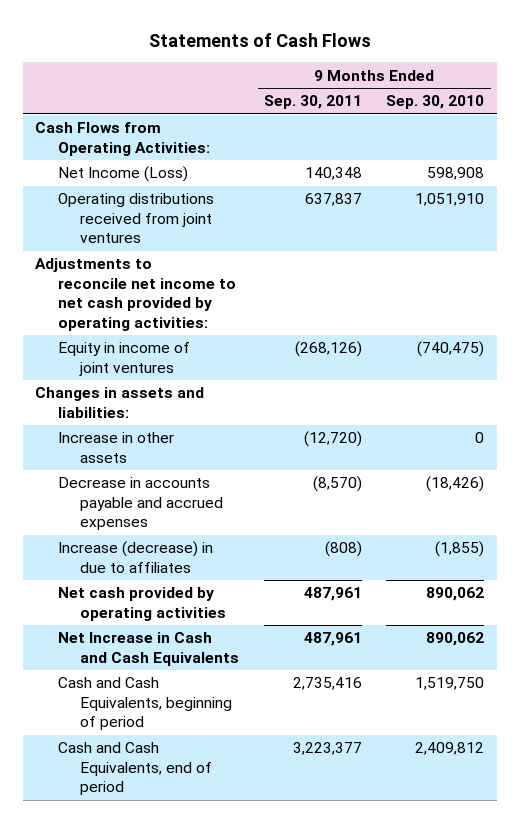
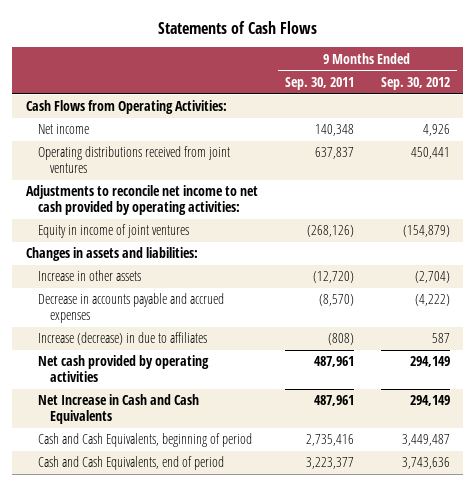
- | 9 Months Ended Sep. 30, 2011 | 9 Months Ended Sep. 30, 2010
+ | 9 Months Ended Sep. 30, 2011 | 9 Months Ended Sep. 30, 2012
- Net Income (Loss) | 140,348 | 598,908
+ Net income | 140,348 | 4,926

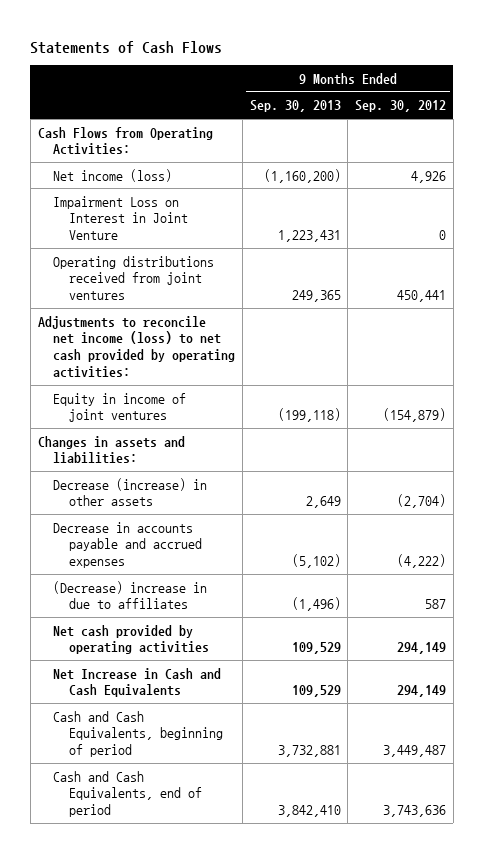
- | 9 Months Ended Sep. 30, 2011 | 9 Months Ended Sep. 30, 2012
+ | 9 Months Ended Sep. 30, 2013 | 9 Months Ended Sep. 30, 2012
- Net income | 140,348 | 4,926
+ Net income (loss) | (1,160,200) | 4,926
+ Impairment Loss on Interest in Joint Venture | 1,223,431 | 0
- Adjustments to reconcile net income to net cash provided by operating activities:
+ Adjustments to reconcile net income (loss) to net cash provided by operating activities:
- Increase in other assets | (12,720) | (2,704)
+ Decrease (increase) in other assets | 2,649 | (2,704)
- Increase (decrease) in due to affiliates | (808) | 587
+ (Decrease) increase in due to affiliates | (1,496) | 587

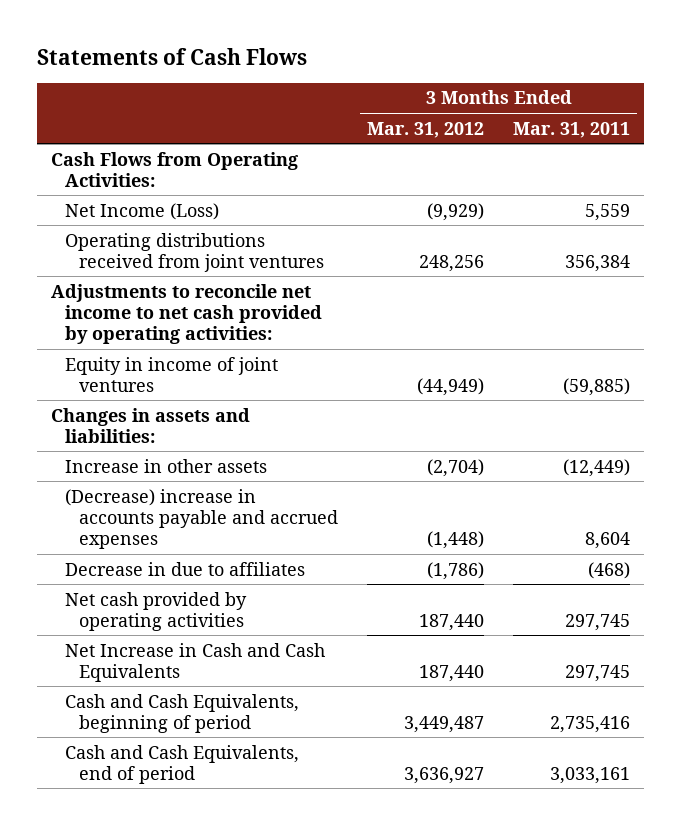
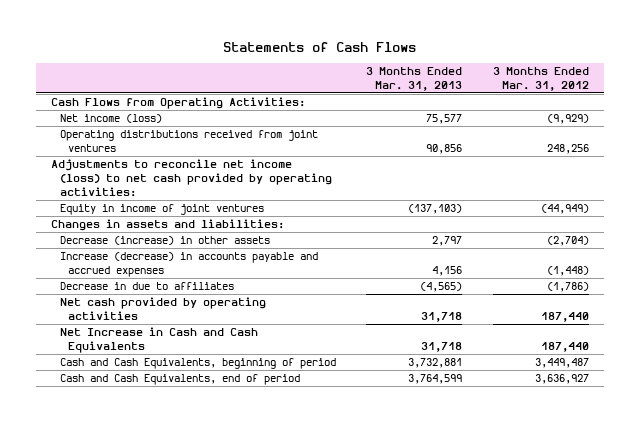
- | 3 Months Ended Mar. 31, 2012 | 3 Months Ended Mar. 31, 2011
+ | 3 Months Ended Mar. 31, 2013 | 3 Months Ended Mar. 31, 2012
- Net Income (Loss) | (9,929) | 5,559
+ Net income (loss) | 75,577 | (9,929)
- Adjustments to reconcile net income to net cash provided by operating activities:
+ Adjustments to reconcile net income (loss) to net cash provided by operating activities:
- Increase in other assets | (2,704) | (12,449)
- (Decrease) increase in accounts payable and accrued expenses | (1,448) | 8,604
+ Decrease (increase) in other assets | 2,797 | (2,704)
+ Increase (decrease) in accounts payable and accrued expenses | 4,156 | (1,448)

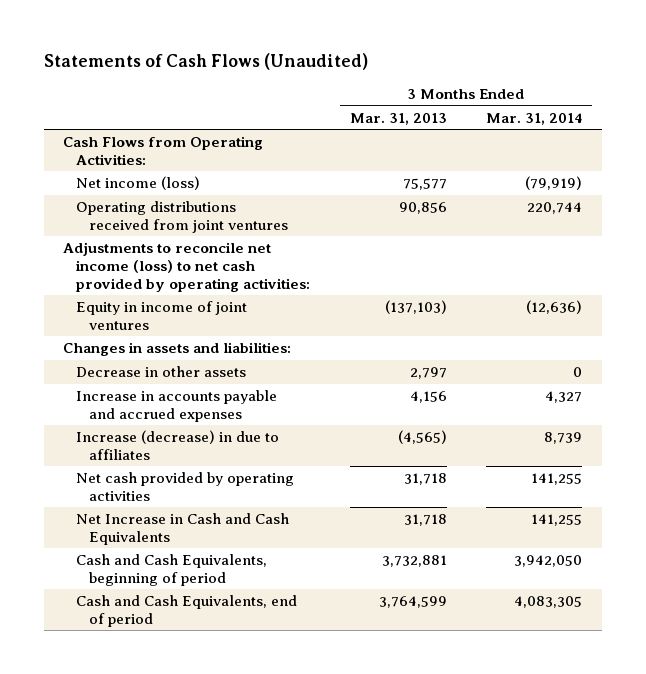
- Statements of Cash Flows
+ Statements of Cash Flows (Unaudited)
- | 3 Months Ended Mar. 31, 2013 | 3 Months Ended Mar. 31, 2012
+ | 3 Months Ended Mar. 31, 2013 | 3 Months Ended Mar. 31, 2014
- Decrease (increase) in other assets | 2,797 | (2,704)
- Increase (decrease) in accounts payable and accrued expenses | 4,156 | (1,448)
- Decrease in due to affiliates | (4,565) | (1,786)
+ Decrease in other assets | 2,797 | 0
+ Increase in accounts payable and accrued expenses | 4,156 | 4,327
+ Increase (decrease) in due to affiliates | (4,565) | 8,739

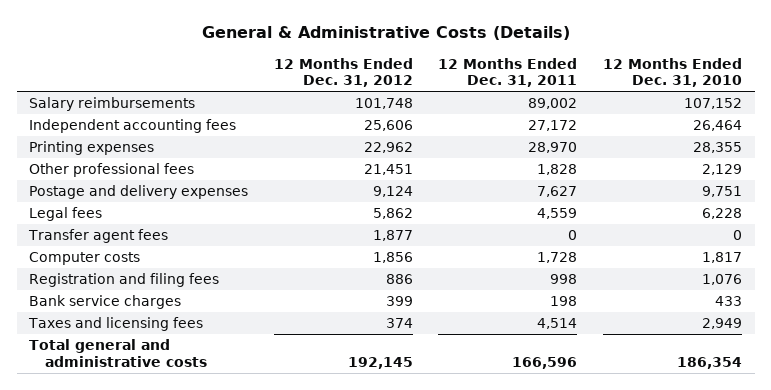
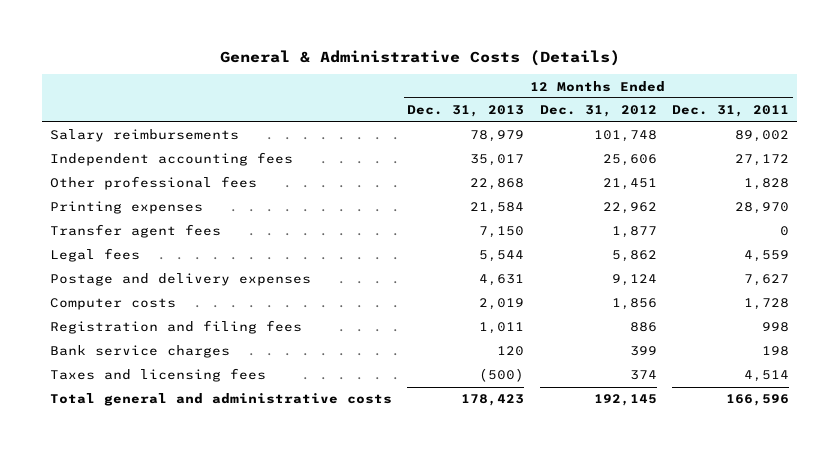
- | 12 Months Ended Dec. 31, 2012 | 12 Months Ended Dec. 31, 2011 | 12 Months Ended Dec. 31, 2010
+ | 12 Months Ended Dec. 31, 2013 | 12 Months Ended Dec. 31, 2012 | 12 Months Ended Dec. 31, 2011
moved down: Printing expenses | 21,584 | 22,962 | 28,970
moved down: Legal fees | 5,544 | 5,862 | 4,559
moved down: Postage and delivery expenses | 4,631 | 9,124 | 7,627

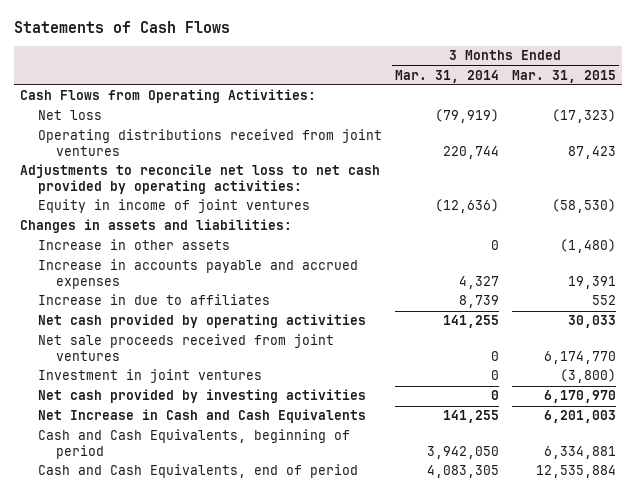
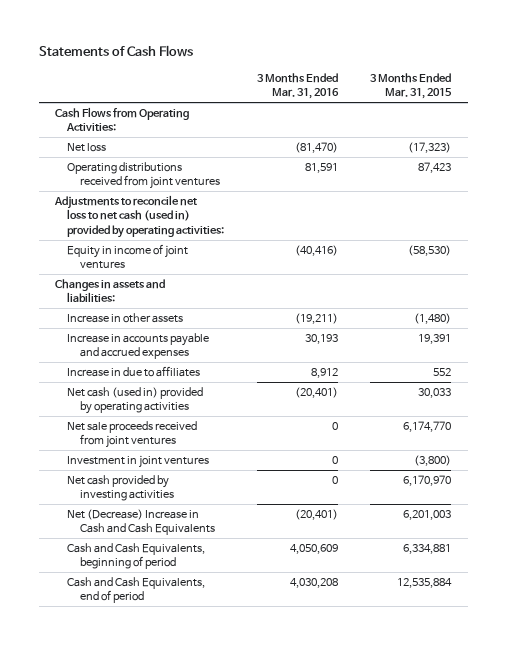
- | 3 Months Ended Mar. 31, 2014 | 3 Months Ended Mar. 31, 2015
+ | 3 Months Ended Mar. 31, 2016 | 3 Months Ended Mar. 31, 2015
- Adjustments to reconcile net loss to net cash provided by operating activities:
+ Adjustments to reconcile net loss to net cash (used in) provided by operating activities:
- Net cash provided by operating activities | 141,255 | 30,033
+ Net cash (used in) provided by operating activities | (20,401) | 30,033
- Net Increase in Cash and Cash Equivalents | 141,255 | 6,201,003
+ Net (Decrease) Increase in Cash and Cash Equivalents | (20,401) | 6,201,003

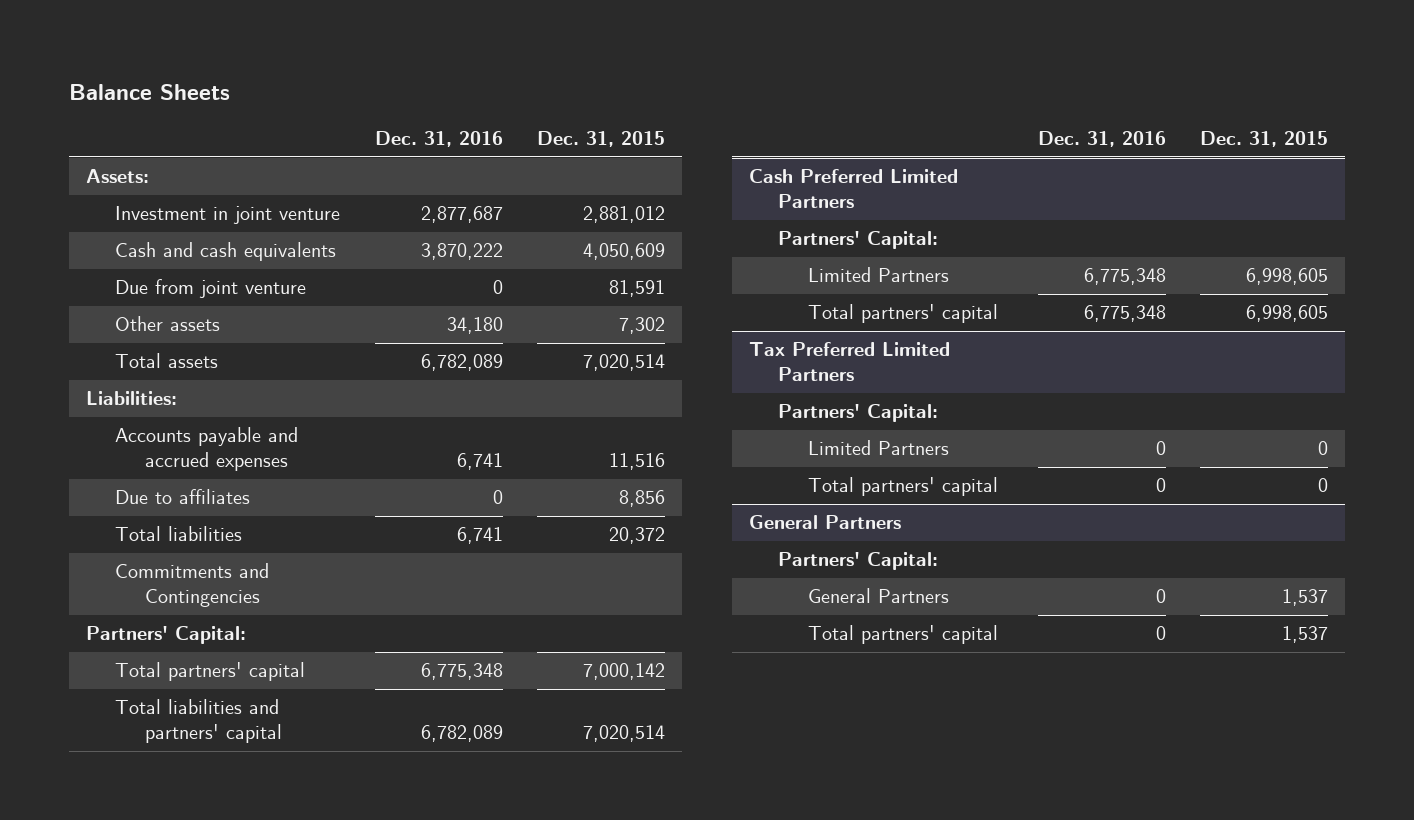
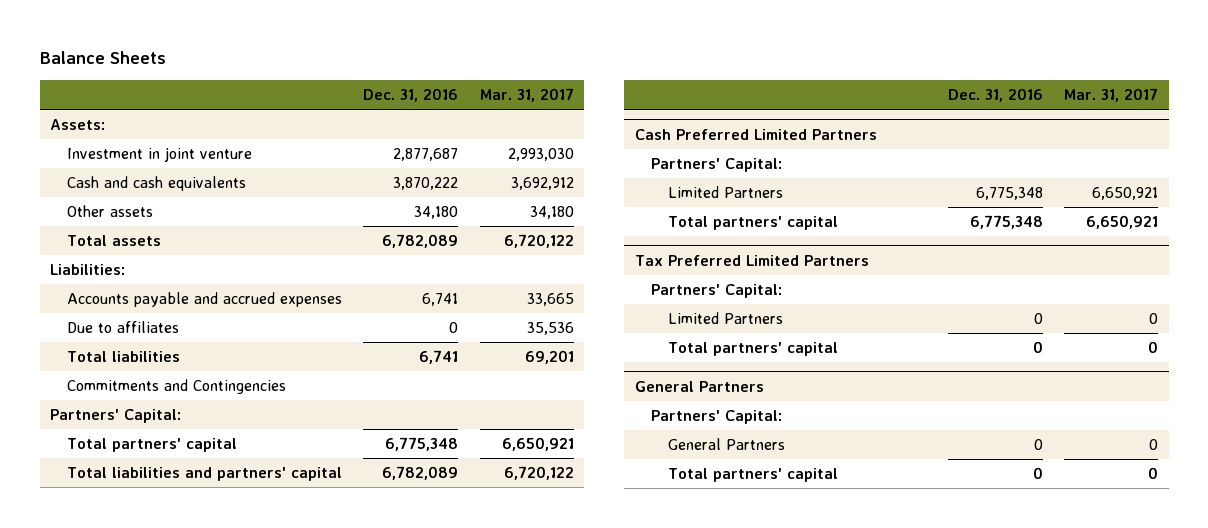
- | Dec. 31, 2016 | Dec. 31, 2015
+ | Dec. 31, 2016 | Mar. 31, 2017
- Due from joint venture | 0 | 81,591

